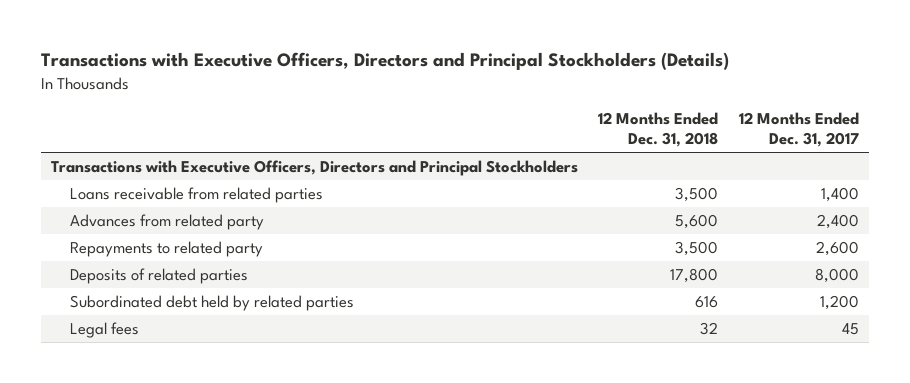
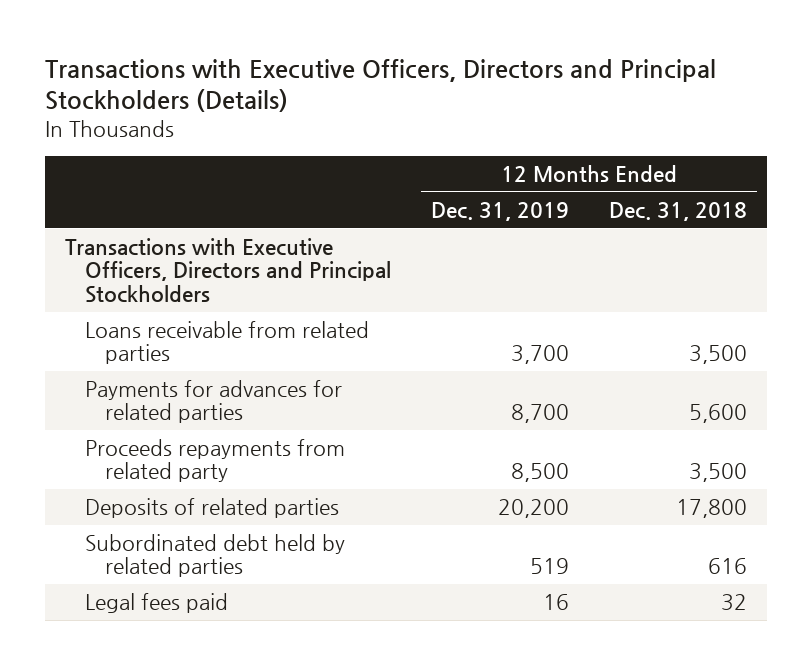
- | 12 Months Ended Dec. 31, 2018 | 12 Months Ended Dec. 31, 2017
+ | 12 Months Ended Dec. 31, 2019 | 12 Months Ended Dec. 31, 2018
- Advances from related party | 5,600 | 2,400
- Repayments to related party | 3,500 | 2,600
+ Payments for advances for related parties | 8,700 | 5,600
+ Proceeds repayments from related party | 8,500 | 3,500
- Legal fees | 32 | 45
+ Legal fees paid | 16 | 32

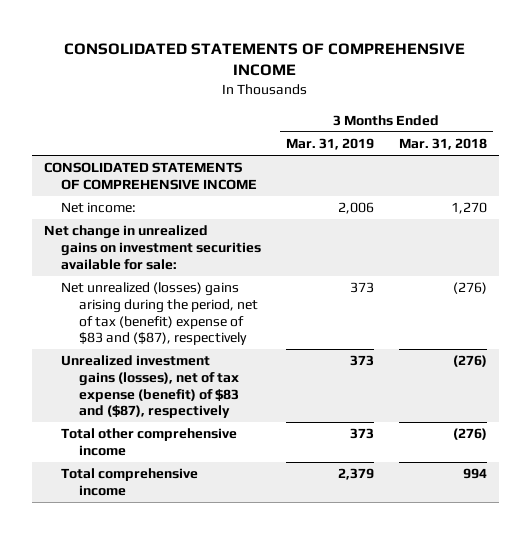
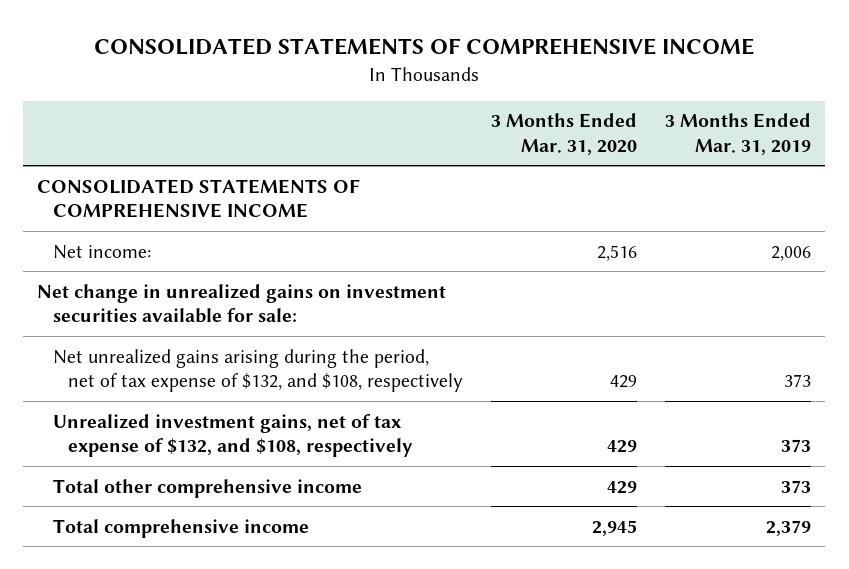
- | 3 Months Ended Mar. 31, 2019 | 3 Months Ended Mar. 31, 2018
+ | 3 Months Ended Mar. 31, 2020 | 3 Months Ended Mar. 31, 2019
- Net unrealized (losses) gains arising during the period, net of tax (benefit) expense of $83 and ($87), respectively | 373 | (276)
- Unrealized investment gains (losses), net of tax expense (benefit) of $83 and ($87), respectively | 373 | (276)
+ Net unrealized gains arising during the period, net of tax expense of $132, and $108, respectively | 429 | 373
+ Unrealized investment gains, net of tax expense of $132, and $108, respectively | 429 | 373

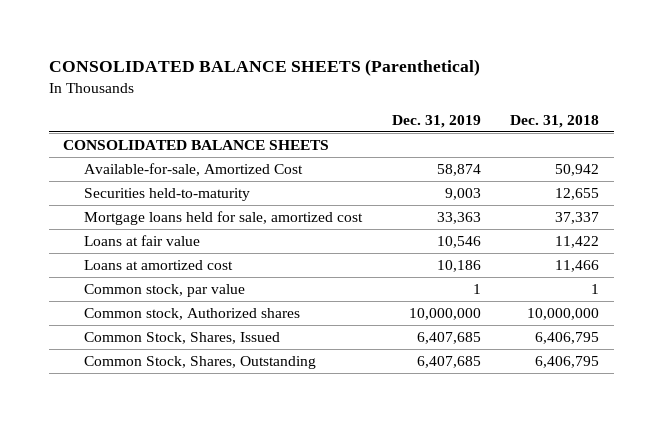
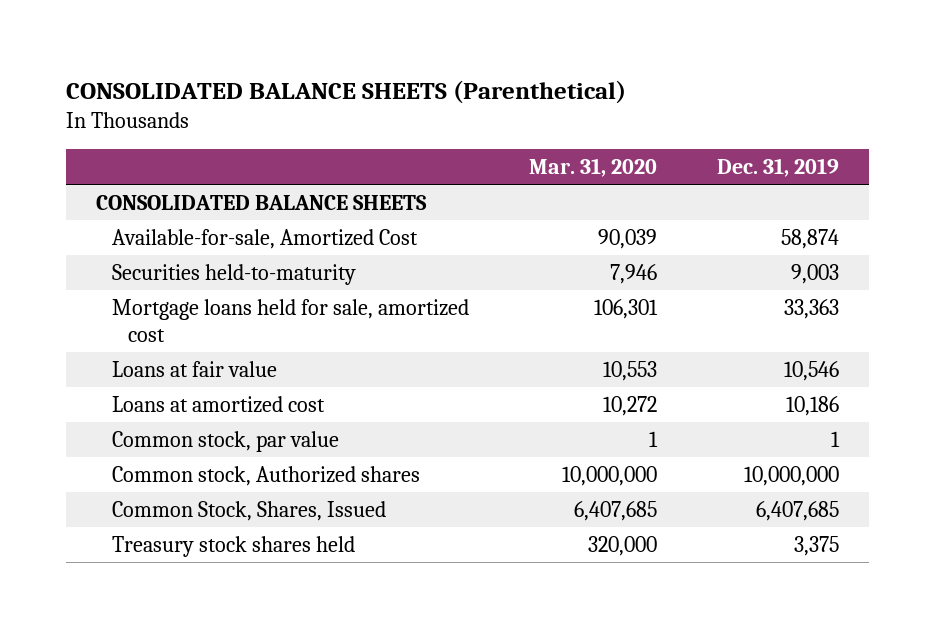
- | Dec. 31, 2019 | Dec. 31, 2018
+ | Mar. 31, 2020 | Dec. 31, 2019
- Common Stock, Shares, Outstanding | 6,407,685 | 6,406,795
+ Treasury stock shares held | 320,000 | 3,375

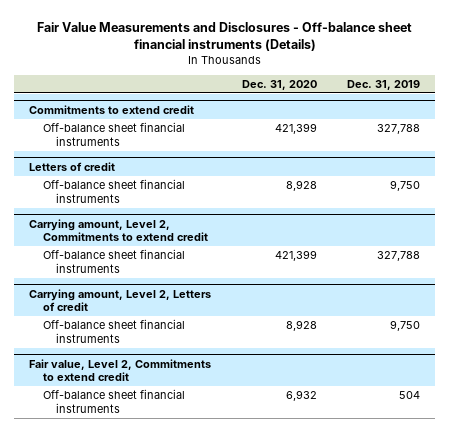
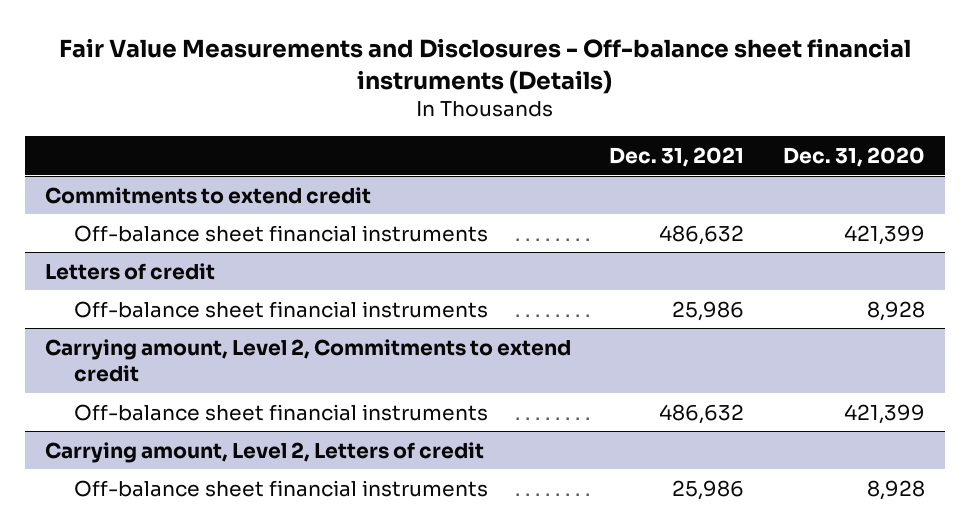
- | Dec. 31, 2020 | Dec. 31, 2019
+ | Dec. 31, 2021 | Dec. 31, 2020
- Fair value, Level 2, Commitments to extend credit
- Off-balance sheet financial instruments | 6,932 | 504

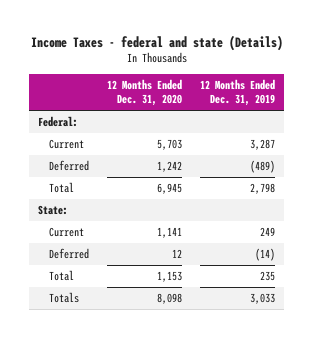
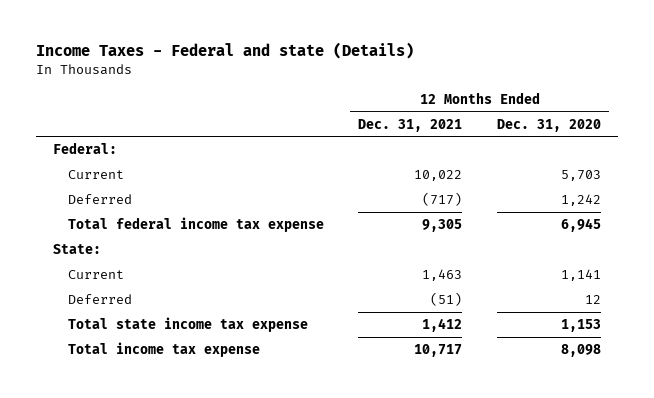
- Income Taxes - federal and state (Details)
+ Income Taxes - Federal and state (Details)
- | 12 Months Ended Dec. 31, 2020 | 12 Months Ended Dec. 31, 2019
+ | 12 Months Ended Dec. 31, 2021 | 12 Months Ended Dec. 31, 2020
- Total | 6,945 | 2,798
+ Total federal income tax expense | 9,305 | 6,945
- Total | 1,153 | 235
- Totals | 8,098 | 3,033
+ Total state income tax expense | 1,412 | 1,153
+ Total income tax expense | 10,717 | 8,098

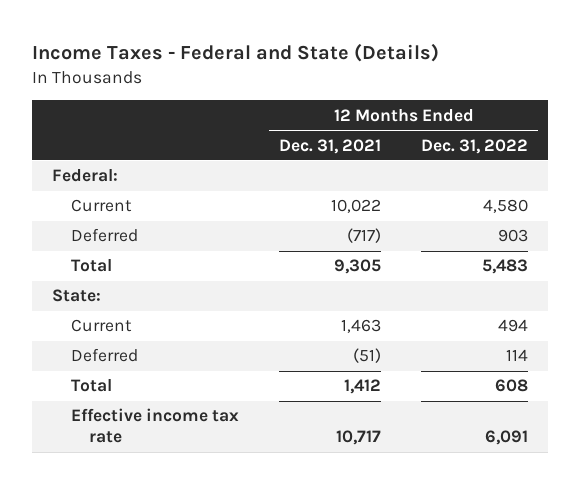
- Income Taxes - Federal and state (Details)
+ Income Taxes - Federal and State (Details)
- | 12 Months Ended Dec. 31, 2021 | 12 Months Ended Dec. 31, 2020
+ | 12 Months Ended Dec. 31, 2021 | 12 Months Ended Dec. 31, 2022
- Total federal income tax expense | 9,305 | 6,945
+ Total | 9,305 | 5,483
- Total state income tax expense | 1,412 | 1,153
- Total income tax expense | 10,717 | 8,098
+ Total | 1,412 | 608
+ Effective income tax rate | 10,717 | 6,091

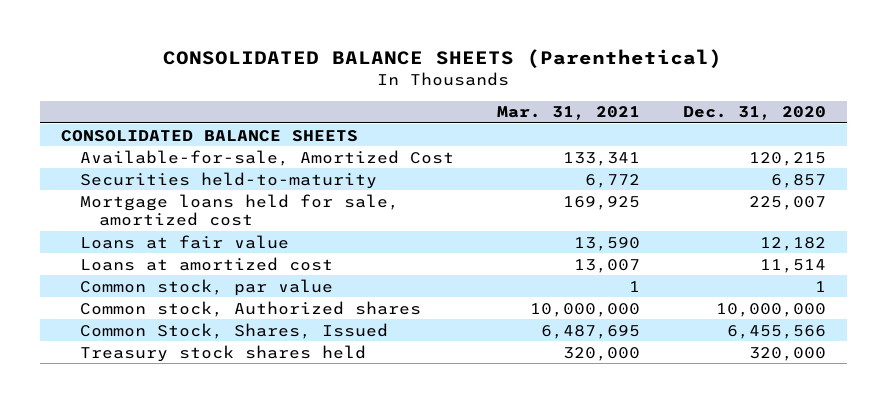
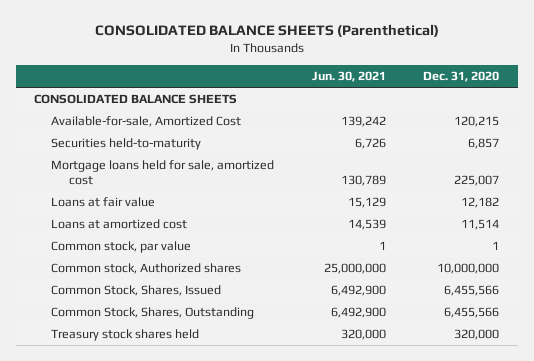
- | Mar. 31, 2021 | Dec. 31, 2020
+ | Jun. 30, 2021 | Dec. 31, 2020
+ Common Stock, Shares, Outstanding | 6,492,900 | 6,455,566

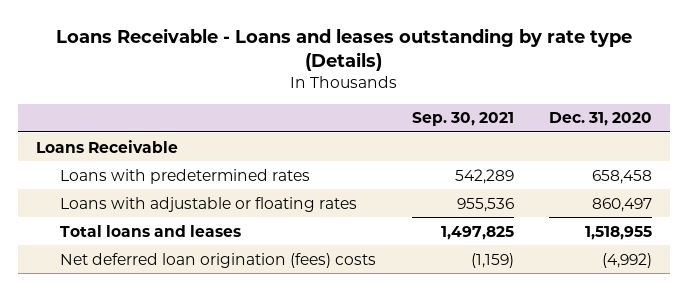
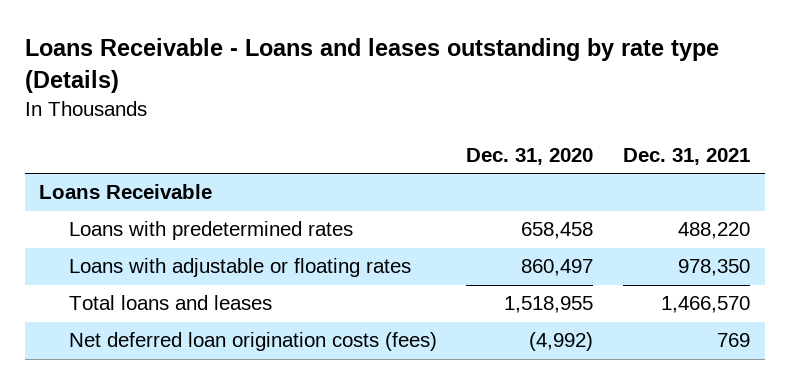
- | Sep. 30, 2021 | Dec. 31, 2020
+ | Dec. 31, 2020 | Dec. 31, 2021
- Net deferred loan origination (fees) costs | (1,159) | (4,992)
+ Net deferred loan origination costs (fees) | (4,992) | 769

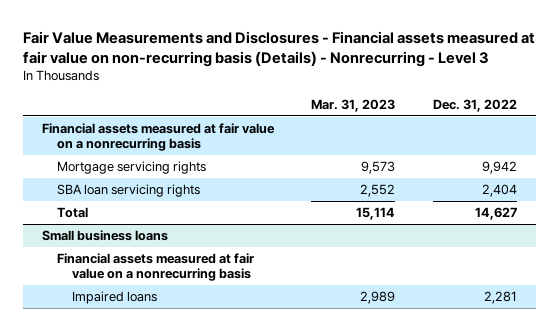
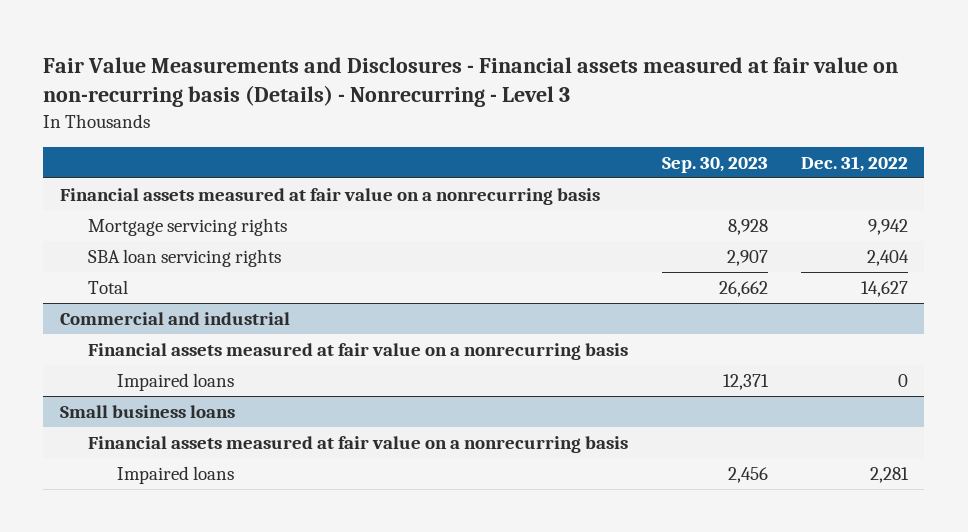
- | Mar. 31, 2023 | Dec. 31, 2022
+ | Sep. 30, 2023 | Dec. 31, 2022
+ Commercial and industrial
+ Financial assets measured at fair value on a nonrecurring basis
+ Impaired loans | 12,371 | 0

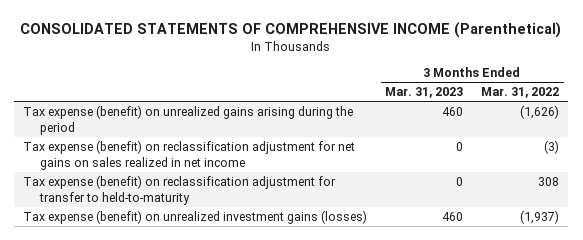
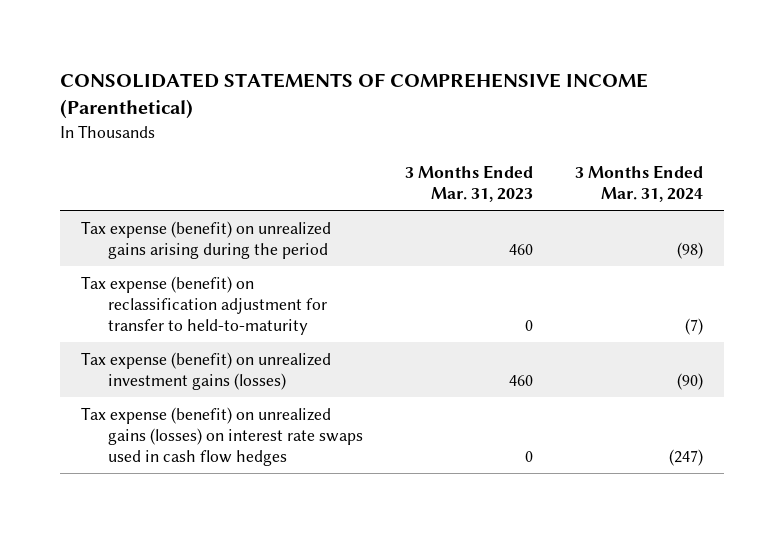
- | 3 Months Ended Mar. 31, 2023 | 3 Months Ended Mar. 31, 2022
+ | 3 Months Ended Mar. 31, 2023 | 3 Months Ended Mar. 31, 2024
- Tax expense (benefit) on reclassification adjustment for net gains on sales realized in net income | 0 | (3)
+ Tax expense (benefit) on unrealized gains (losses) on interest rate swaps used in cash flow hedges | 0 | (247)

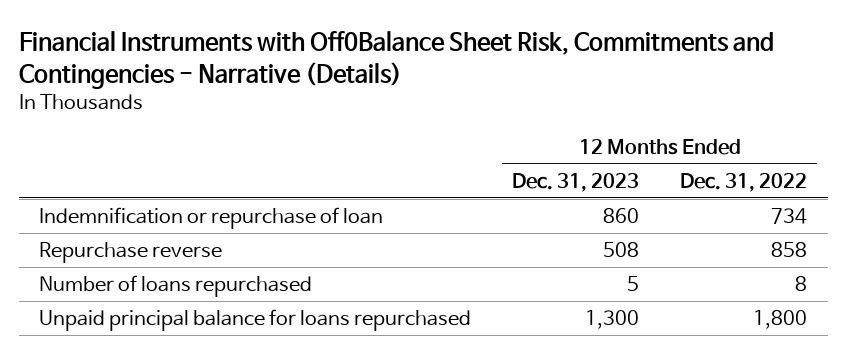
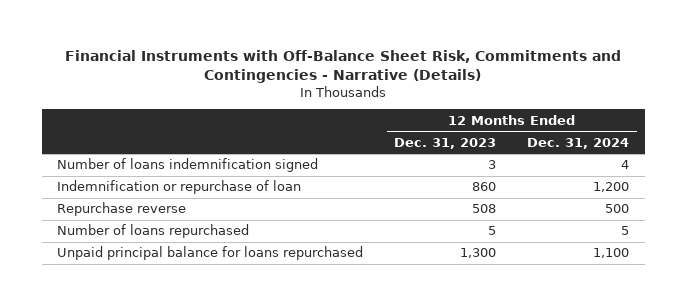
- Financial Instruments with Off0Balance Sheet Risk, Commitments and Contingencies - Narrative (Details)
+ Financial Instruments with Off-Balance Sheet Risk, Commitments and Contingencies - Narrative (Details)
- | 12 Months Ended Dec. 31, 2023 | 12 Months Ended Dec. 31, 2022
+ | 12 Months Ended Dec. 31, 2023 | 12 Months Ended Dec. 31, 2024
+ Number of loans indemnification signed | 3 | 4

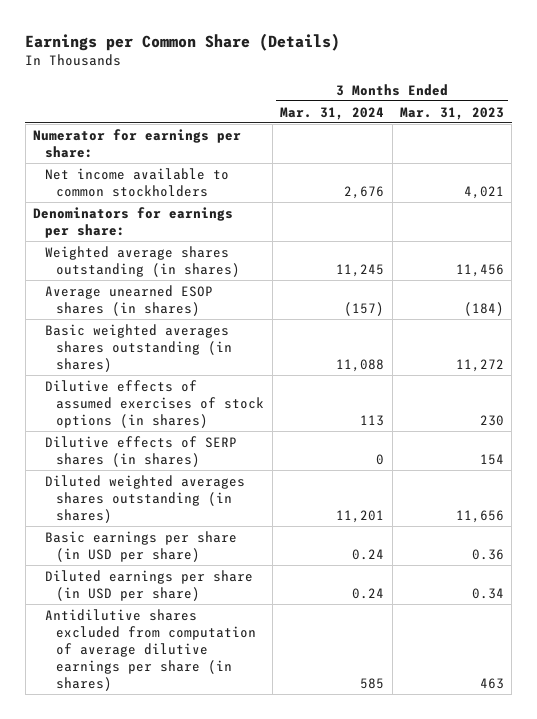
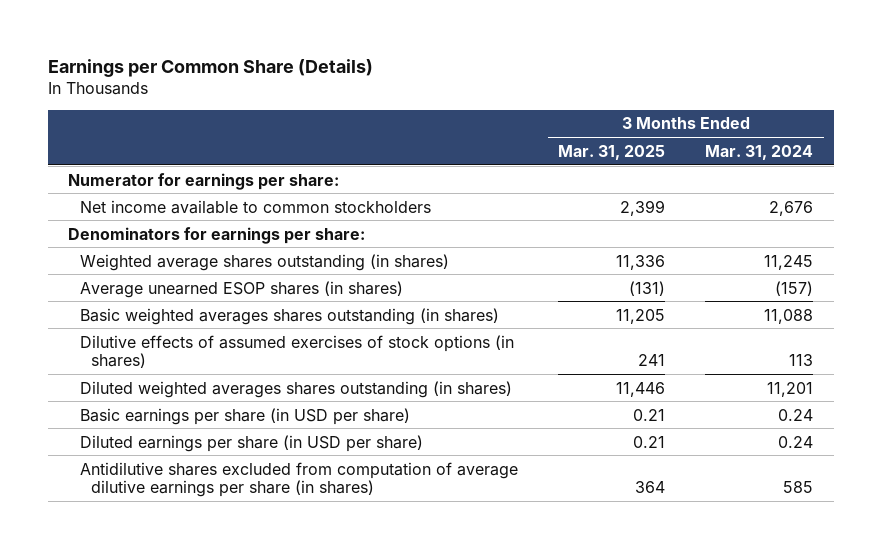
- | 3 Months Ended Mar. 31, 2024 | 3 Months Ended Mar. 31, 2023
+ | 3 Months Ended Mar. 31, 2025 | 3 Months Ended Mar. 31, 2024
- Dilutive effects of SERP shares (in shares) | 0 | 154

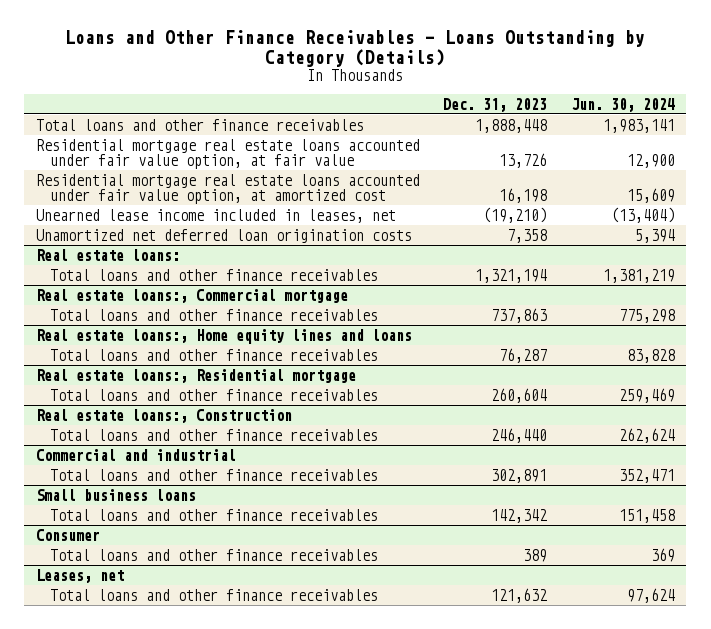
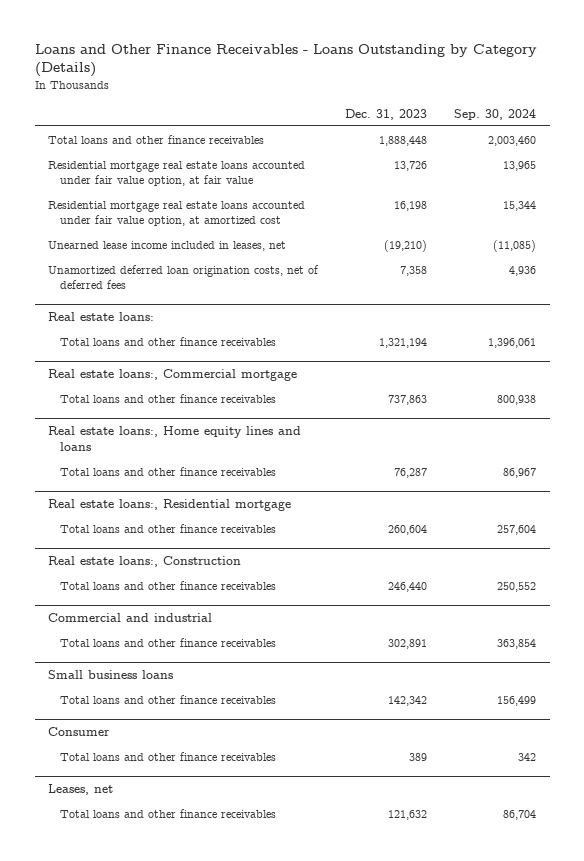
- | Dec. 31, 2023 | Jun. 30, 2024
+ | Dec. 31, 2023 | Sep. 30, 2024
- Unamortized net deferred loan origination costs | 7,358 | 5,394
+ Unamortized deferred loan origination costs, net of deferred fees | 7,358 | 4,936

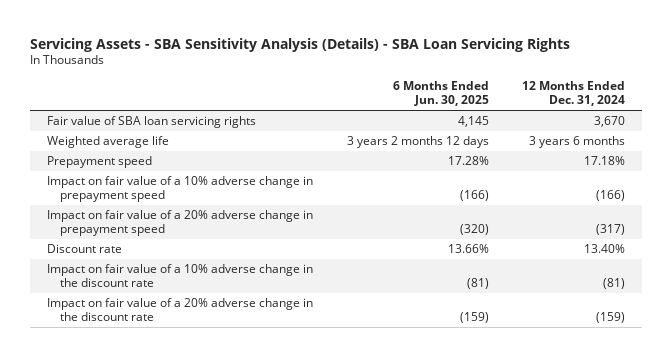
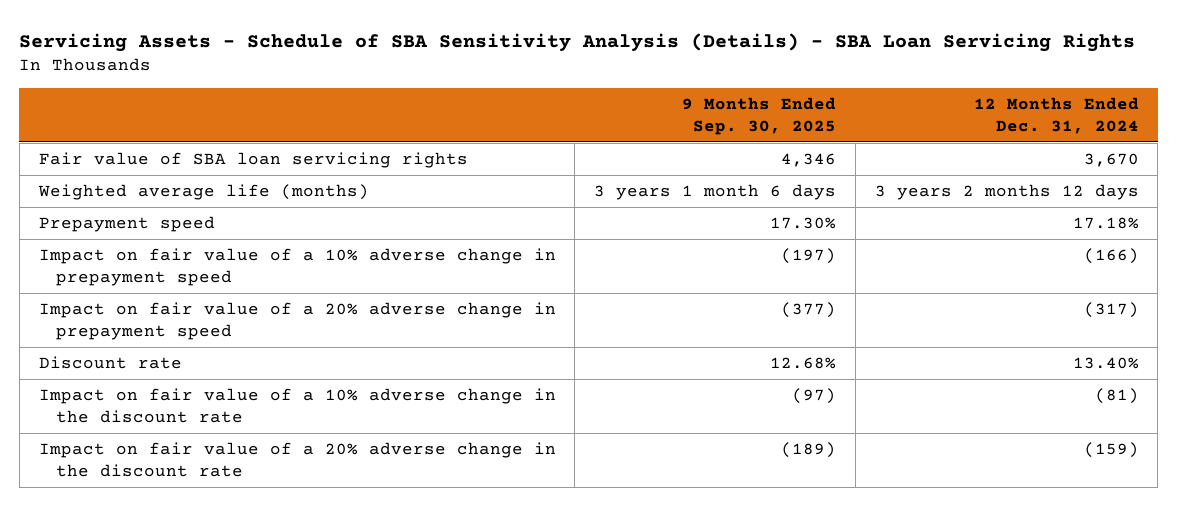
- Servicing Assets - SBA Sensitivity Analysis (Details) - SBA Loan Servicing Rights
+ Servicing Assets - Schedule of SBA Sensitivity Analysis (Details) - SBA Loan Servicing Rights
- | 6 Months Ended Jun. 30, 2025 | 12 Months Ended Dec. 31, 2024
+ | 9 Months Ended Sep. 30, 2025 | 12 Months Ended Dec. 31, 2024
- Weighted average life | 3 years 2 months 12 days | 3 years 6 months
+ Weighted average life (months) | 3 years 1 month 6 days | 3 years 2 months 12 days

